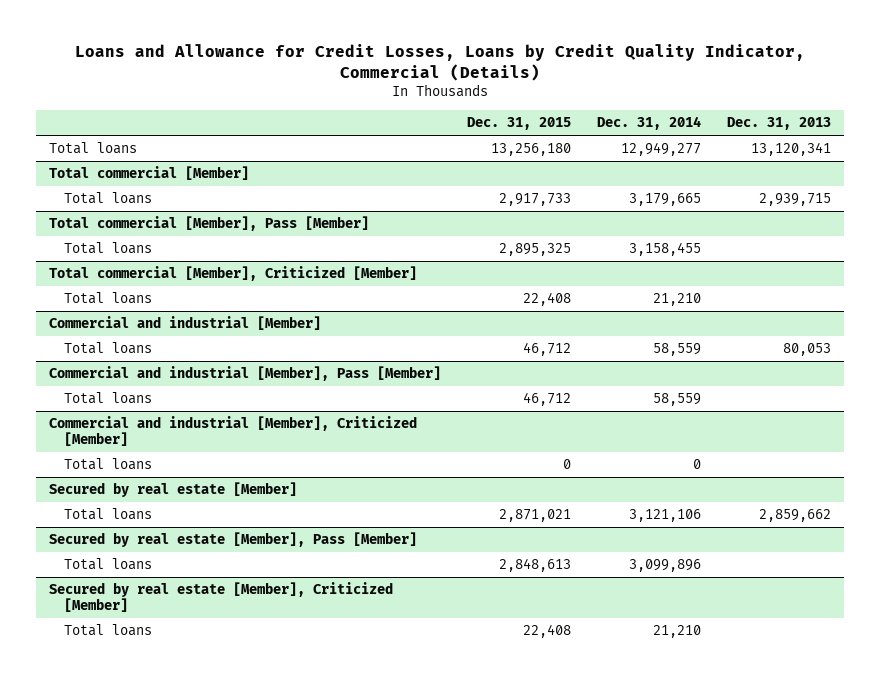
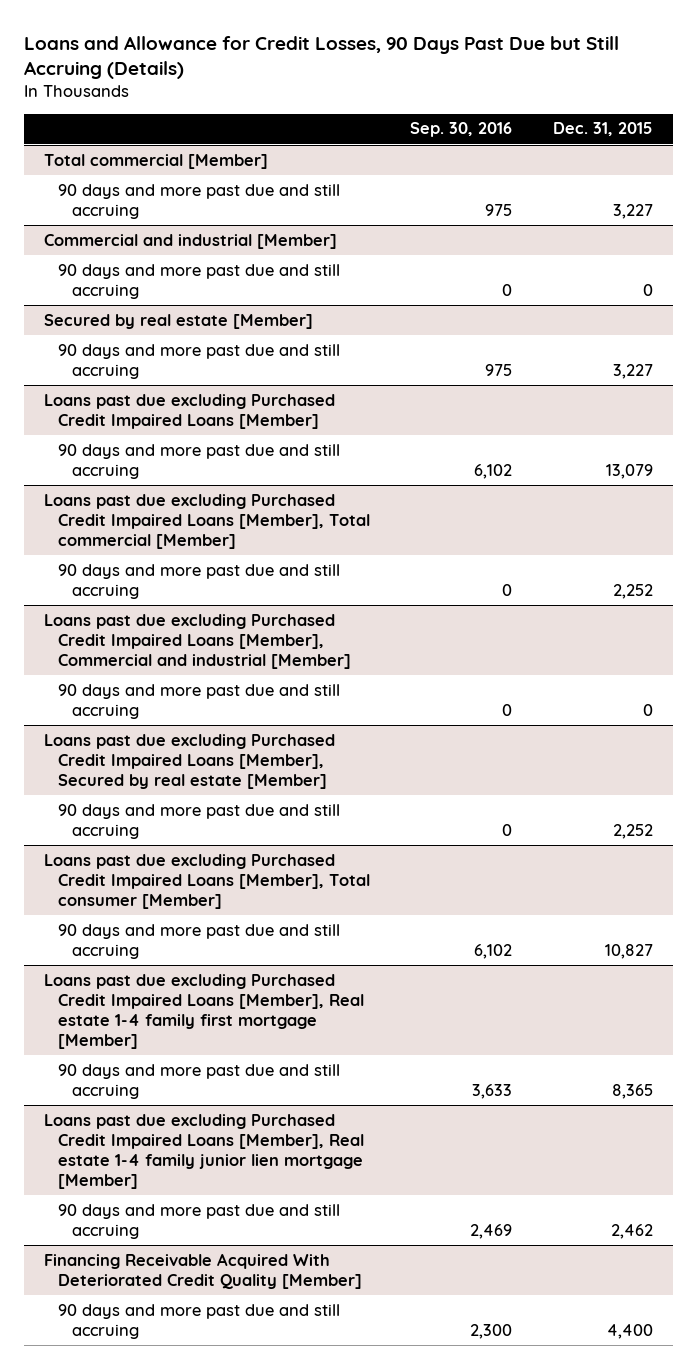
- Loans and Allowance for Credit Losses, Loans by Credit Quality Indicator, Commercial (Details)
+ Loans and Allowance for Credit Losses, 90 Days Past Due but Still Accruing (Details)
- | Dec. 31, 2015 | Dec. 31, 2014 | Dec. 31, 2013
+ | Sep. 30, 2016 | Dec. 31, 2015
- Total loans | 13,256,180 | 12,949,277 | 13,120,341
@ Total commercial [Member]
- Total loans | 2,917,733 | 3,179,665 | 2,939,715
- Total commercial [Member], Pass [Member]
- Total loans | 2,895,325 | 3,158,455 |
- Total commercial [Member], Criticized [Member]
- Total loans | 22,408 | 21,210 |
@ Total commercial [Member]
+ 90 days and more past due and still accruing | 975 | 3,227
@ Commercial and industrial [Member]
- Total loans | 46,712 | 58,559 | 80,053
- Commercial and industrial [Member], Pass [Member]
- Total loans | 46,712 | 58,559 |
- Commercial and industrial [Member], Criticized [Member]
- Total loans | 0 | 0 |
@ Commercial and industrial [Member]
+ 90 days and more past due and still accruing | 0 | 0
@ Secured by real estate [Member]
- Total loans | 2,871,021 | 3,121,106 | 2,859,662
- Secured by real estate [Member], Pass [Member]
- Total loans | 2,848,613 | 3,099,896 |
- Secured by real estate [Member], Criticized [Member]
- Total loans | 22,408 | 21,210 |
@ Secured by real estate [Member]
+ 90 days and more past due and still accruing | 975 | 3,227
+ Loans past due excluding Purchased Credit Impaired Loans [Member]
+ 90 days and more past due and still accruing | 6,102 | 13,079
+ Loans past due excluding Purchased Credit Impaired Loans [Member], Total commercial [Member]
+ 90 days and more past due and still accruing | 0 | 2,252
+ Loans past due excluding Purchased Credit Impaired Loans [Member], Commercial and industrial [Member]
+ 90 days and more past due and still accruing | 0 | 0
+ Loans past due excluding Purchased Credit Impaired Loans [Member], Secured by real estate [Member]
+ 90 days and more past due and still accruing | 0 | 2,252
+ Loans past due excluding Purchased Credit Impaired Loans [Member], Total consumer [Member]
+ 90 days and more past due and still accruing | 6,102 | 10,827
+ Loans past due excluding Purchased Credit Impaired Loans [Member], Real estate 1-4 family first mortgage [Member]
+ 90 days and more past due and still accruing | 3,633 | 8,365
+ Loans past due excluding Purchased Credit Impaired Loans [Member], Real estate 1-4 family junior lien mortgage [Member]
+ 90 days and more past due and still accruing | 2,469 | 2,462
+ Financing Receivable Acquired With Deteriorated Credit Quality [Member]
+ 90 days and more past due and still accruing | 2,300 | 4,400

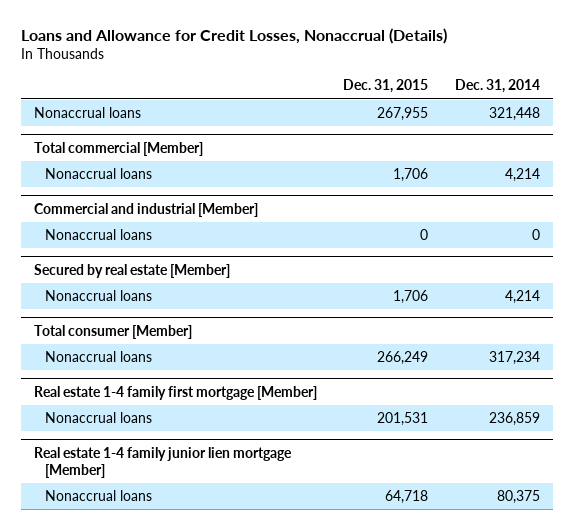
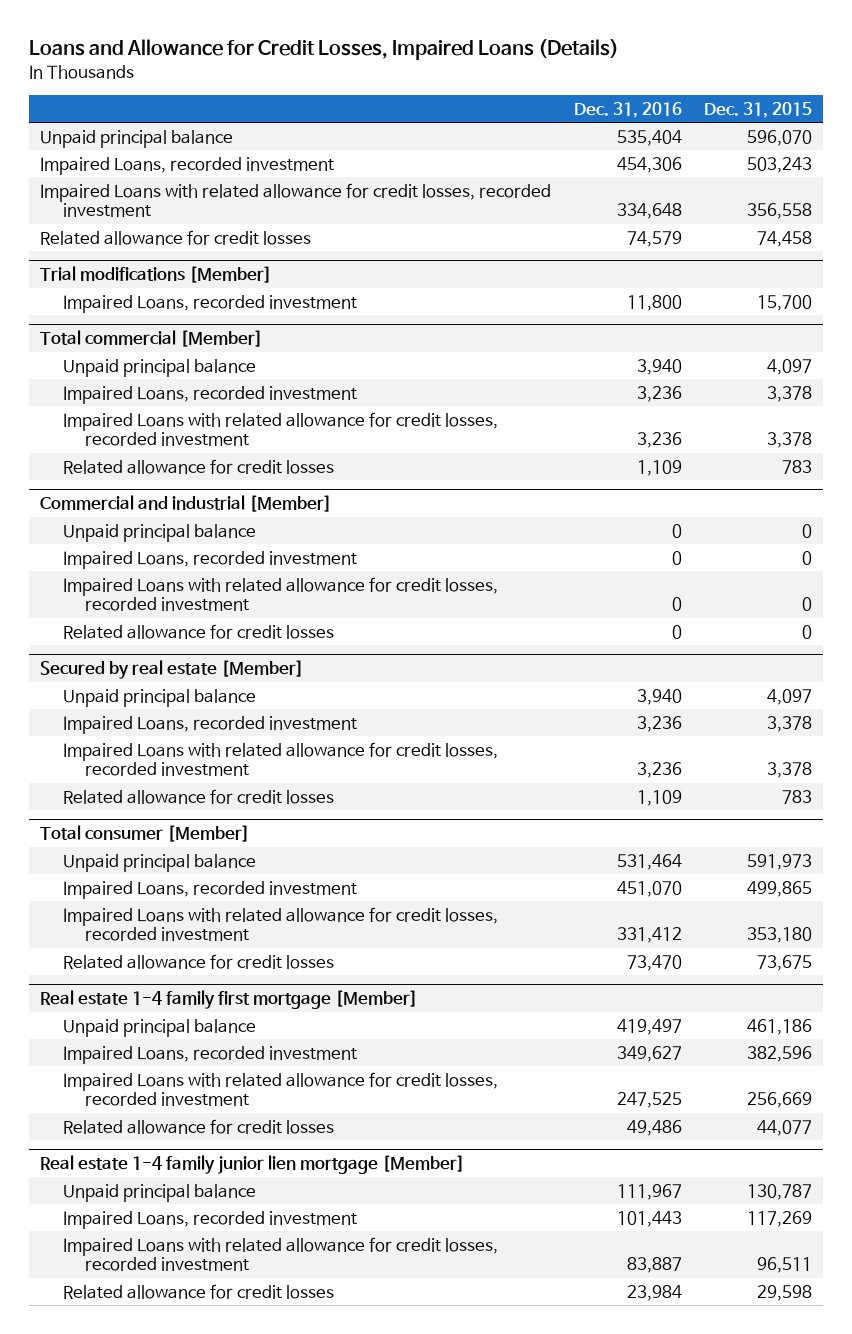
- Loans and Allowance for Credit Losses, Nonaccrual (Details)
+ Loans and Allowance for Credit Losses, Impaired Loans (Details)
- | Dec. 31, 2015 | Dec. 31, 2014
+ | Dec. 31, 2016 | Dec. 31, 2015
- Nonaccrual loans | 267,955 | 321,448
+ Unpaid principal balance | 535,404 | 596,070
+ Impaired Loans, recorded investment | 454,306 | 503,243
+ Impaired Loans with related allowance for credit losses, recorded investment | 334,648 | 356,558
+ Related allowance for credit losses | 74,579 | 74,458
+ Trial modifications [Member]
+ Impaired Loans, recorded investment | 11,800 | 15,700
@ Total commercial [Member]
- Nonaccrual loans | 1,706 | 4,214
+ Unpaid principal balance | 3,940 | 4,097
+ Impaired Loans, recorded investment | 3,236 | 3,378
+ Impaired Loans with related allowance for credit losses, recorded investment | 3,236 | 3,378
+ Related allowance for credit losses | 1,109 | 783
@ Commercial and industrial [Member]
- Nonaccrual loans | 0 | 0
+ Unpaid principal balance | 0 | 0
+ Impaired Loans, recorded investment | 0 | 0
+ Impaired Loans with related allowance for credit losses, recorded investment | 0 | 0
+ Related allowance for credit losses | 0 | 0
@ Secured by real estate [Member]
- Nonaccrual loans | 1,706 | 4,214
+ Unpaid principal balance | 3,940 | 4,097
+ Impaired Loans, recorded investment | 3,236 | 3,378
+ Impaired Loans with related allowance for credit losses, recorded investment | 3,236 | 3,378
+ Related allowance for credit losses | 1,109 | 783
@ Total consumer [Member]
- Nonaccrual loans | 266,249 | 317,234
+ Unpaid principal balance | 531,464 | 591,973
+ Impaired Loans, recorded investment | 451,070 | 499,865
+ Impaired Loans with related allowance for credit losses, recorded investment | 331,412 | 353,180
+ Related allowance for credit losses | 73,470 | 73,675
@ Real estate 1-4 family first mortgage [Member]
- Nonaccrual loans | 201,531 | 236,859
+ Unpaid principal balance | 419,497 | 461,186
+ Impaired Loans, recorded investment | 349,627 | 382,596
+ Impaired Loans with related allowance for credit losses, recorded investment | 247,525 | 256,669
+ Related allowance for credit losses | 49,486 | 44,077
@ Real estate 1-4 family junior lien mortgage [Member]
- Nonaccrual loans | 64,718 | 80,375
+ Unpaid principal balance | 111,967 | 130,787
+ Impaired Loans, recorded investment | 101,443 | 117,269
+ Impaired Loans with related allowance for credit losses, recorded investment | 83,887 | 96,511
+ Related allowance for credit losses | 23,984 | 29,598

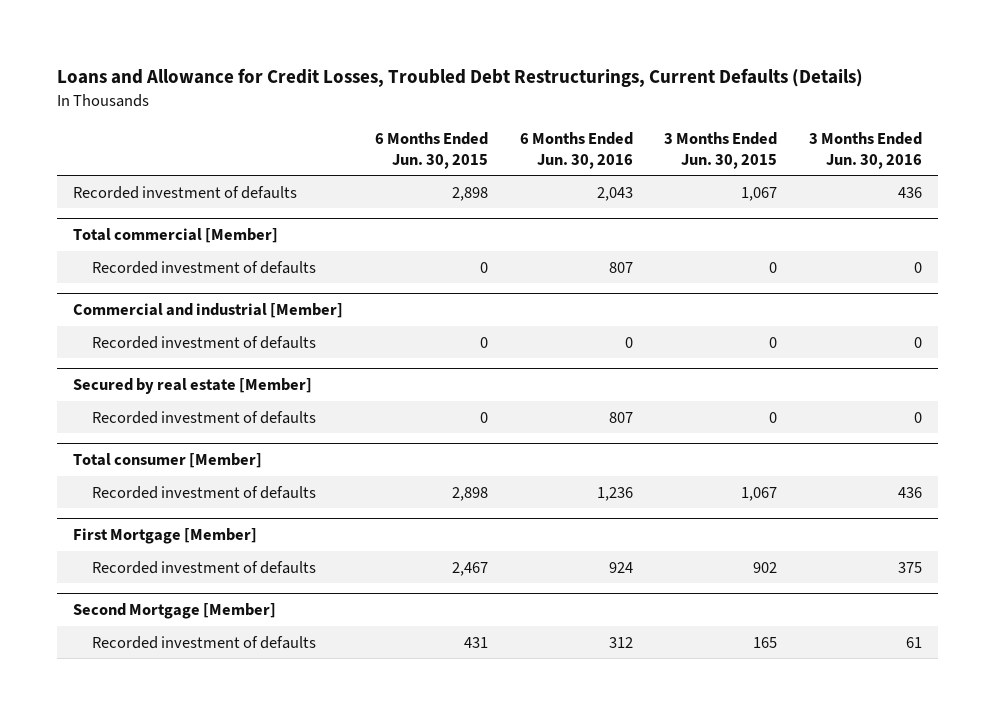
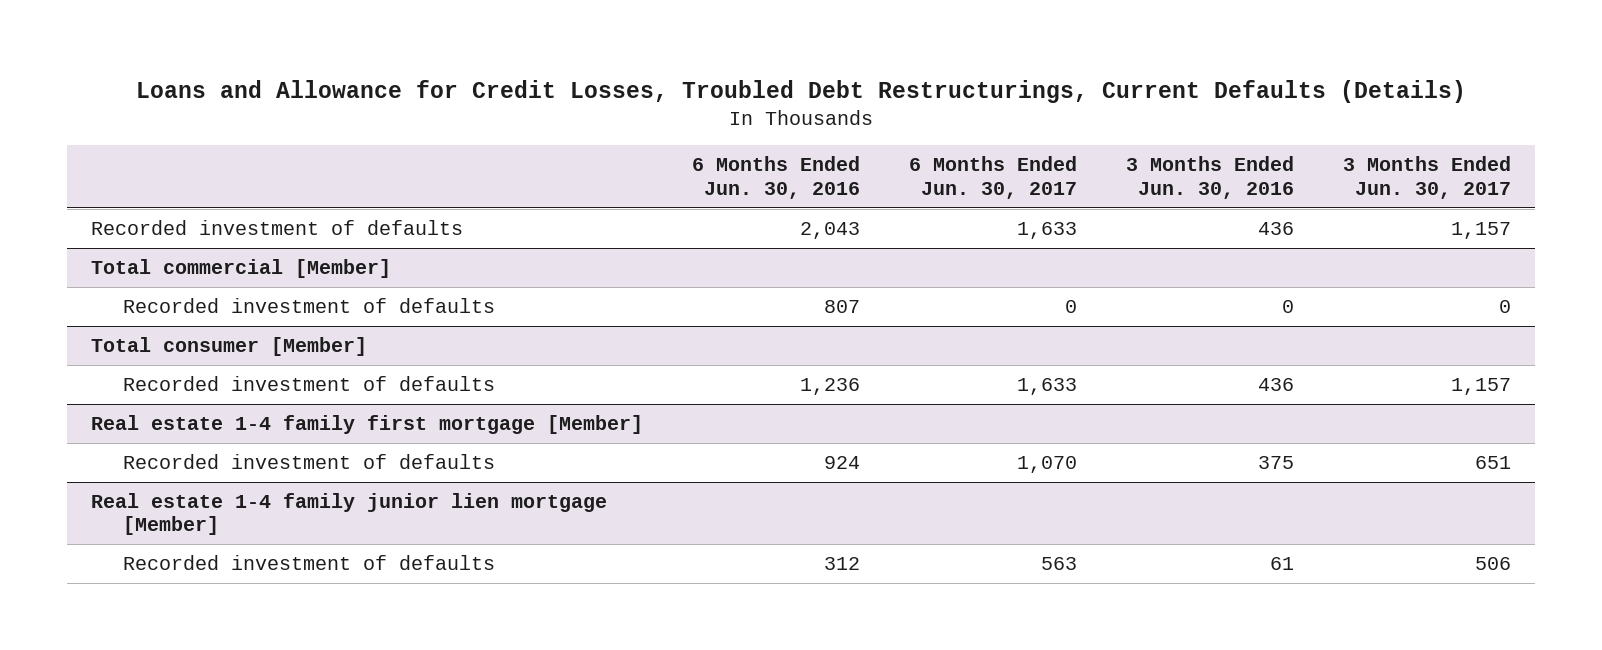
- | 6 Months Ended Jun. 30, 2015 | 6 Months Ended Jun. 30, 2016 | 3 Months Ended Jun. 30, 2015 | 3 Months Ended Jun. 30, 2016
+ | 6 Months Ended Jun. 30, 2016 | 6 Months Ended Jun. 30, 2017 | 3 Months Ended Jun. 30, 2016 | 3 Months Ended Jun. 30, 2017
- Commercial and industrial [Member]
- Recorded investment of defaults | 0 | 0 | 0 | 0
- Secured by real estate [Member]
- Recorded investment of defaults | 0 | 807 | 0 | 0
- First Mortgage [Member]
+ Real estate 1-4 family first mortgage [Member]
- Second Mortgage [Member]
+ Real estate 1-4 family junior lien mortgage [Member]

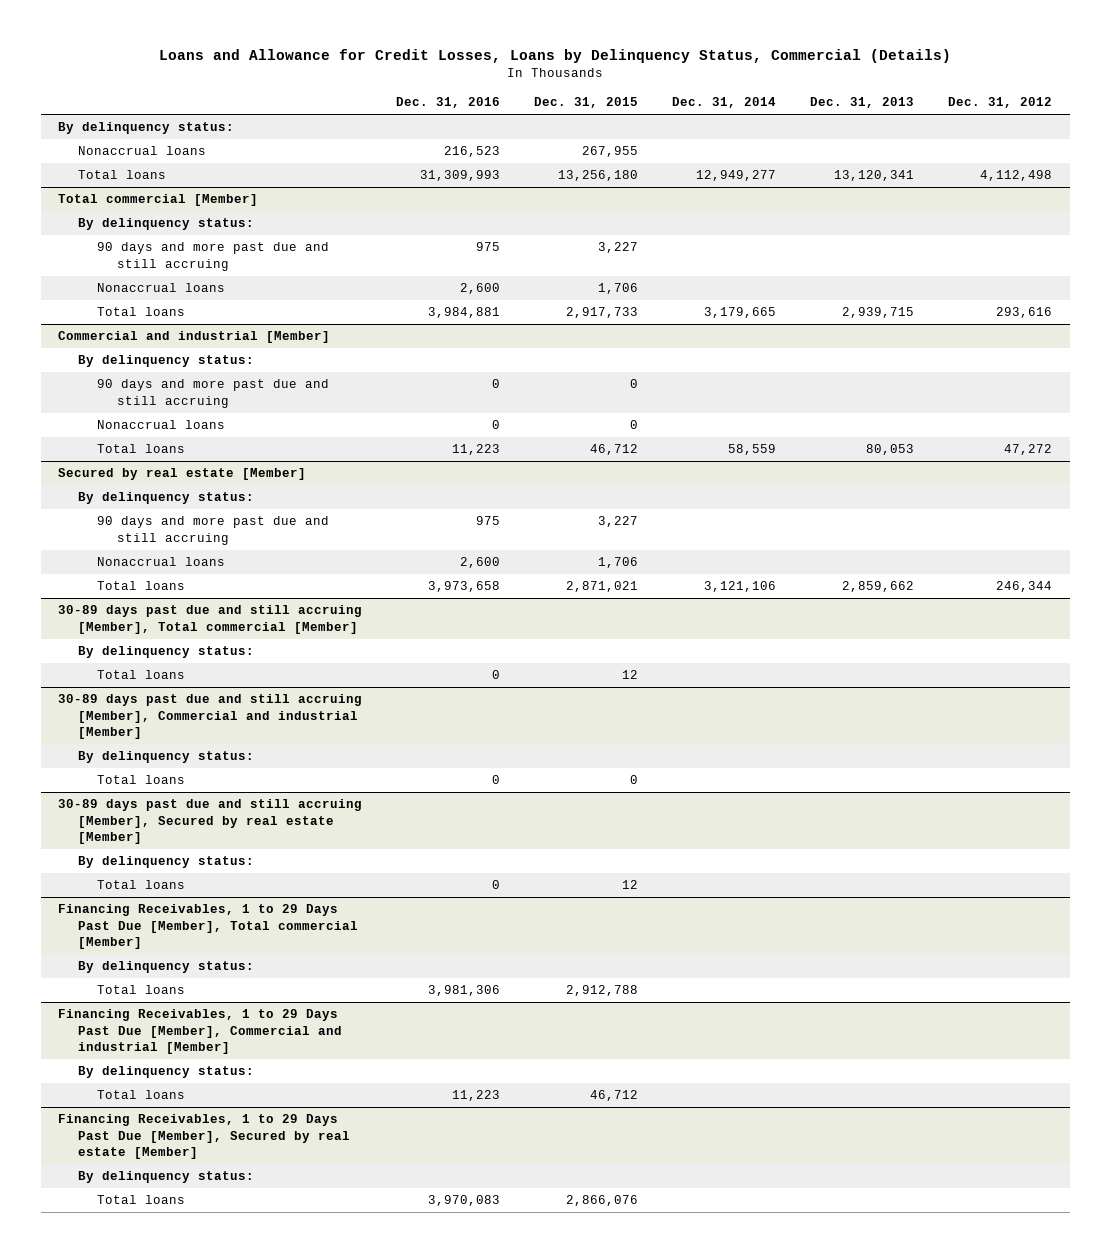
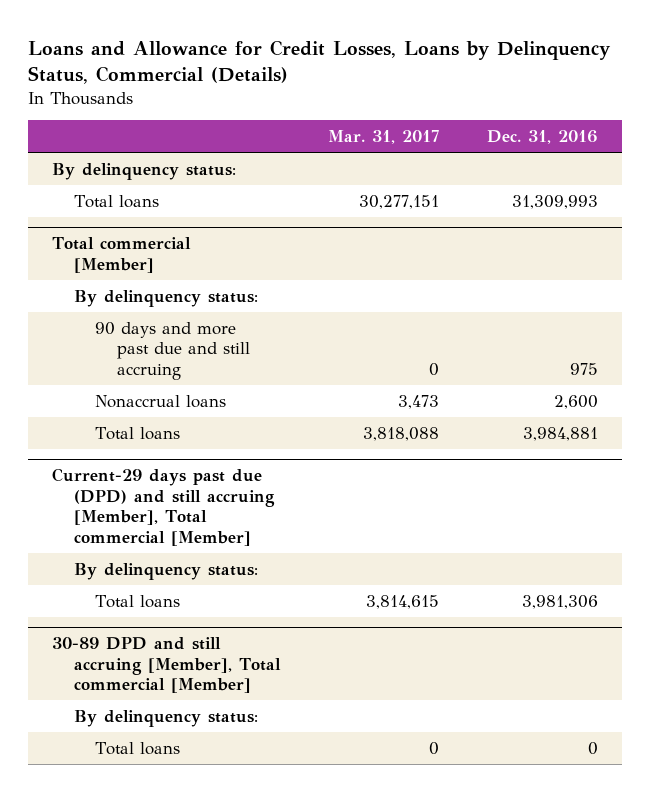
- | Dec. 31, 2016 | Dec. 31, 2015 | Dec. 31, 2014 | Dec. 31, 2013 | Dec. 31, 2012
+ | Mar. 31, 2017 | Dec. 31, 2016
- Nonaccrual loans | 216,523 | 267,955 | | |
- Commercial and industrial [Member]
- By delinquency status:
- 90 days and more past due and still accruing | 0 | 0 | | |
- Nonaccrual loans | 0 | 0 | | |
- Total loans | 11,223 | 46,712 | 58,559 | 80,053 | 47,272
- Secured by real estate [Member]
- By delinquency status:
- 90 days and more past due and still accruing | 975 | 3,227 | | |
- Nonaccrual loans | 2,600 | 1,706 | | |
- Total loans | 3,973,658 | 2,871,021 | 3,121,106 | 2,859,662 | 246,344
- 30-89 days past due and still accruing [Member], Total commercial [Member]
- By delinquency status:
- Total loans | 0 | 12 | | |
- 30-89 days past due and still accruing [Member], Commercial and industrial [Member]
- By delinquency status:
- Total loans | 0 | 0 | | |
- 30-89 days past due and still accruing [Member], Secured by real estate [Member]
- By delinquency status:
- Total loans | 0 | 12 | | |
- Financing Receivables, 1 to 29 Days Past Due [Member], Total commercial [Member]
+ Current-29 days past due (DPD) and still accruing [Member], Total commercial [Member]
- Financing Receivables, 1 to 29 Days Past Due [Member], Commercial and industrial [Member]
- By delinquency status:
- Total loans | 11,223 | 46,712 | | |
- Financing Receivables, 1 to 29 Days Past Due [Member], Secured by real estate [Member]
+ 30-89 DPD and still accruing [Member], Total commercial [Member]
- Total loans | 3,970,083 | 2,866,076 | | |
+ Total loans | 0 | 0

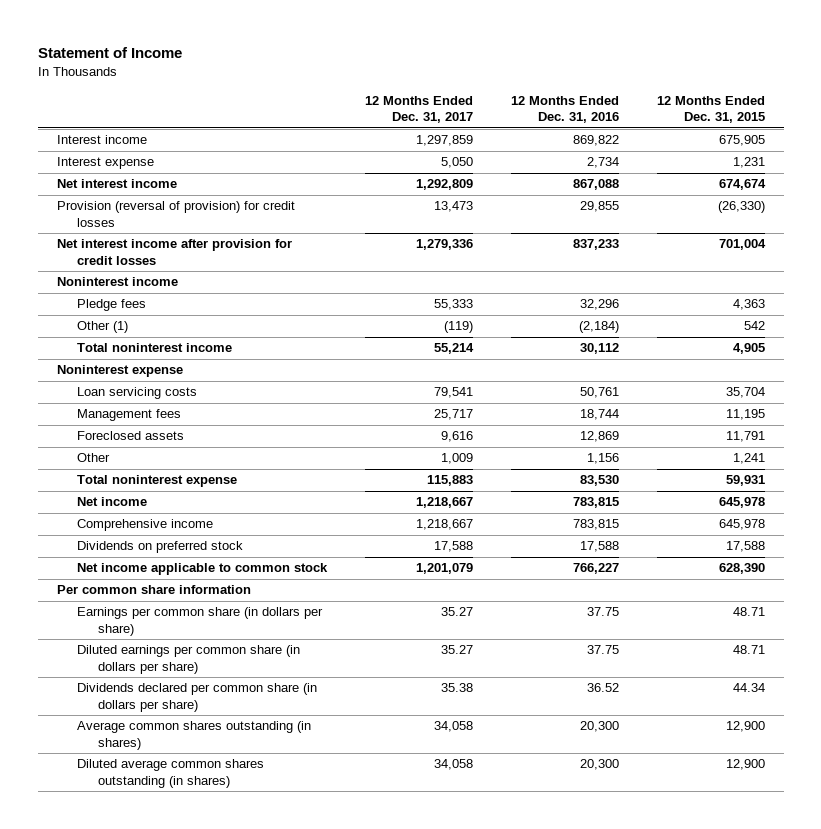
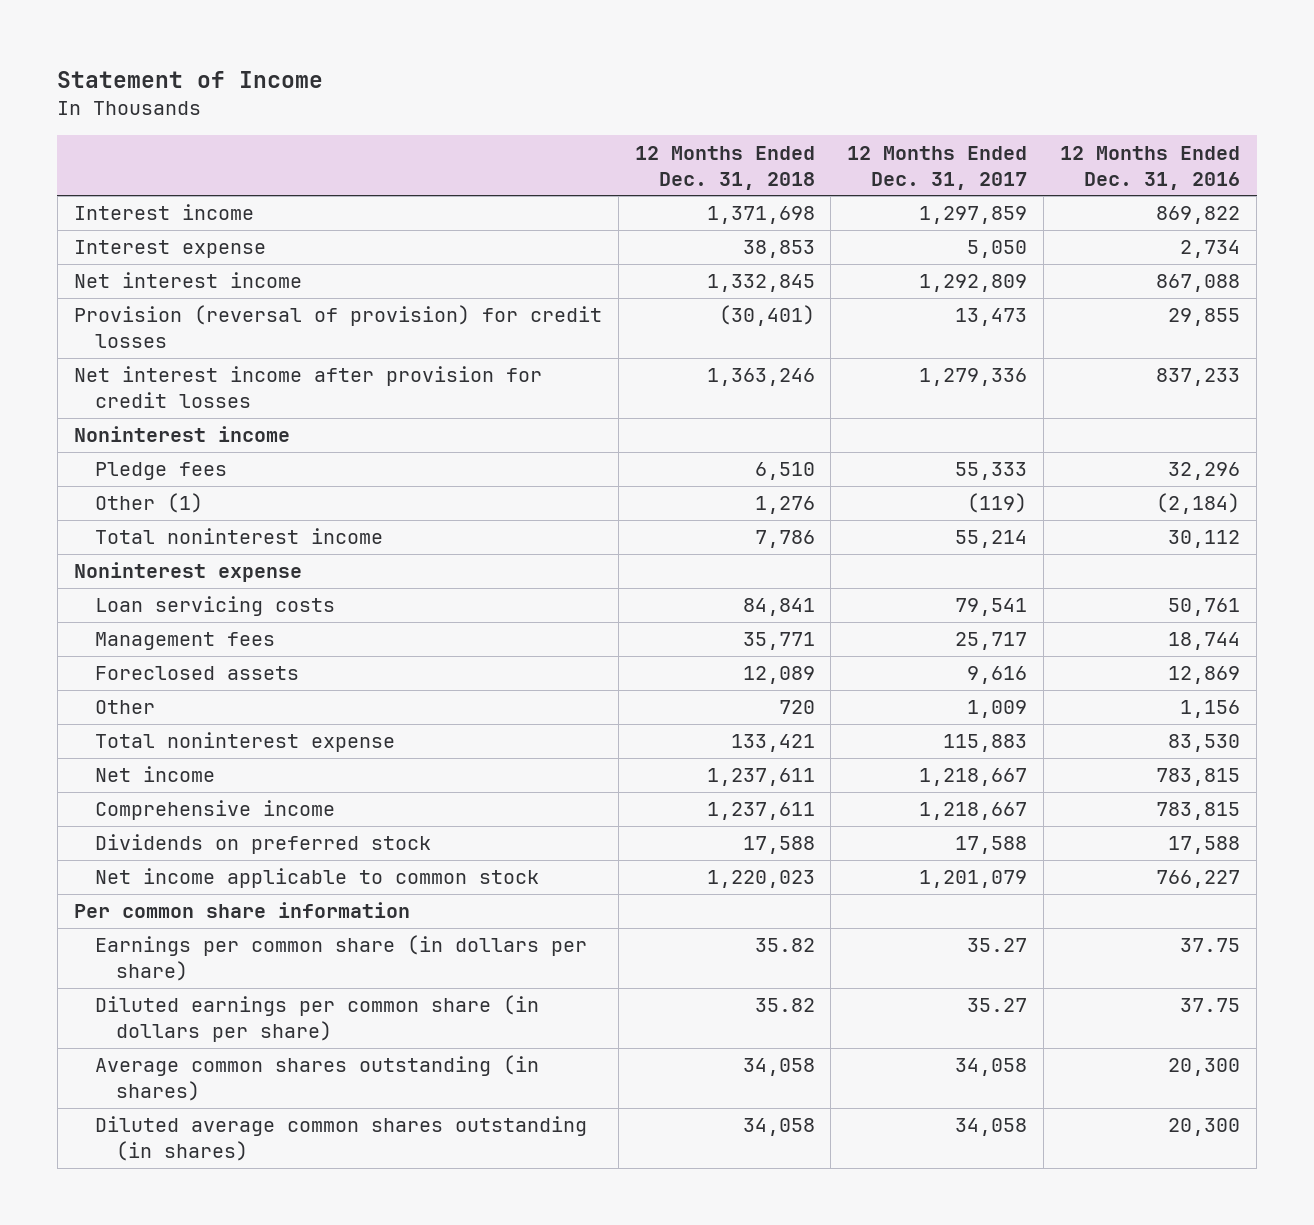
- | 12 Months Ended Dec. 31, 2017 | 12 Months Ended Dec. 31, 2016 | 12 Months Ended Dec. 31, 2015
+ | 12 Months Ended Dec. 31, 2018 | 12 Months Ended Dec. 31, 2017 | 12 Months Ended Dec. 31, 2016
- Dividends declared per common share (in dollars per share) | 35.38 | 36.52 | 44.34

